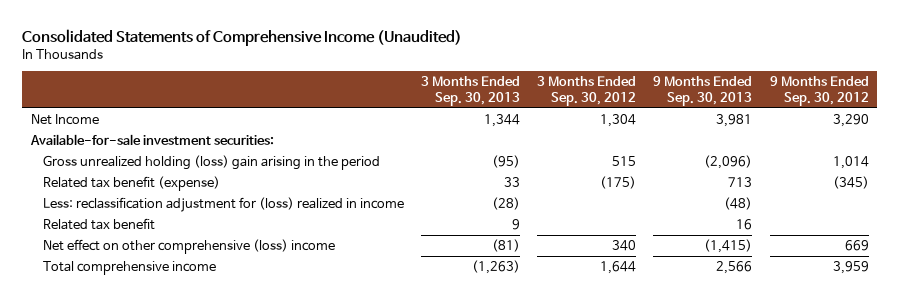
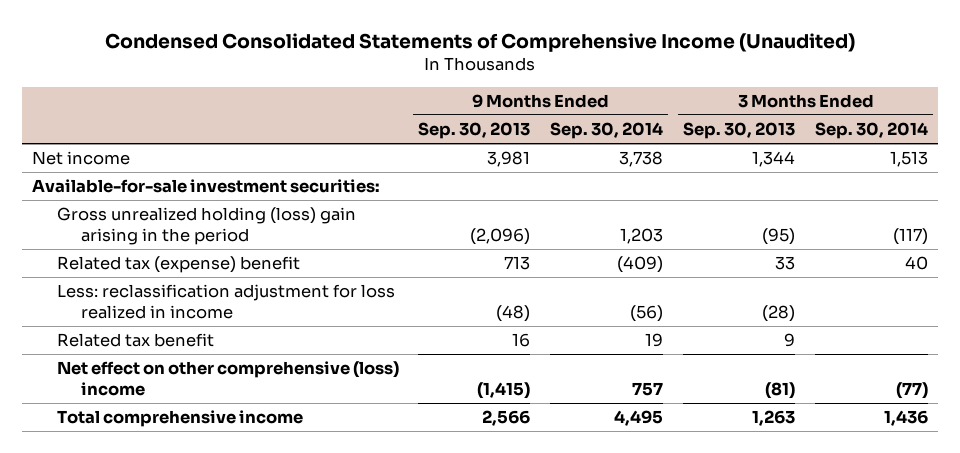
- Consolidated Statements of Comprehensive Income (Unaudited)
+ Condensed Consolidated Statements of Comprehensive Income (Unaudited)
- | 3 Months Ended Sep. 30, 2013 | 3 Months Ended Sep. 30, 2012 | 9 Months Ended Sep. 30, 2013 | 9 Months Ended Sep. 30, 2012
+ | 9 Months Ended Sep. 30, 2013 | 9 Months Ended Sep. 30, 2014 | 3 Months Ended Sep. 30, 2013 | 3 Months Ended Sep. 30, 2014
- Net Income | 1,344 | 1,304 | 3,981 | 3,290
+ Net income | 3,981 | 3,738 | 1,344 | 1,513
- Related tax benefit (expense) | 33 | (175) | 713 | (345)
- Less: reclassification adjustment for (loss) realized in income | (28) | | (48) |
+ Related tax (expense) benefit | 713 | (409) | 33 | 40
+ Less: reclassification adjustment for loss realized in income | (48) | (56) | (28) |
- Total comprehensive income | (1,263) | 1,644 | 2,566 | 3,959
+ Total comprehensive income | 2,566 | 4,495 | 1,263 | 1,436

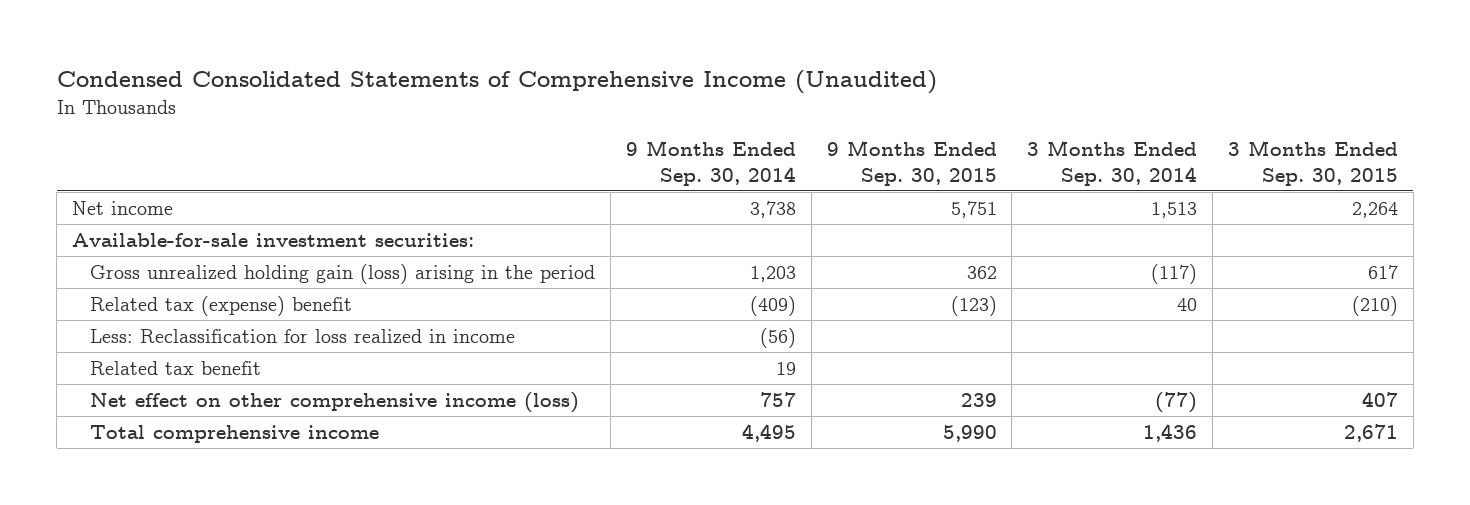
- | 9 Months Ended Sep. 30, 2013 | 9 Months Ended Sep. 30, 2014 | 3 Months Ended Sep. 30, 2013 | 3 Months Ended Sep. 30, 2014
+ | 9 Months Ended Sep. 30, 2014 | 9 Months Ended Sep. 30, 2015 | 3 Months Ended Sep. 30, 2014 | 3 Months Ended Sep. 30, 2015
- Gross unrealized holding (loss) gain arising in the period | (2,096) | 1,203 | (95) | (117)
+ Gross unrealized holding gain (loss) arising in the period | 1,203 | 362 | (117) | 617
- Less: reclassification adjustment for loss realized in income | (48) | (56) | (28) |
+ Less: Reclassification for loss realized in income | (56) | | |
- Net effect on other comprehensive (loss) income | (1,415) | 757 | (81) | (77)
+ Net effect on other comprehensive income (loss) | 757 | 239 | (77) | 407

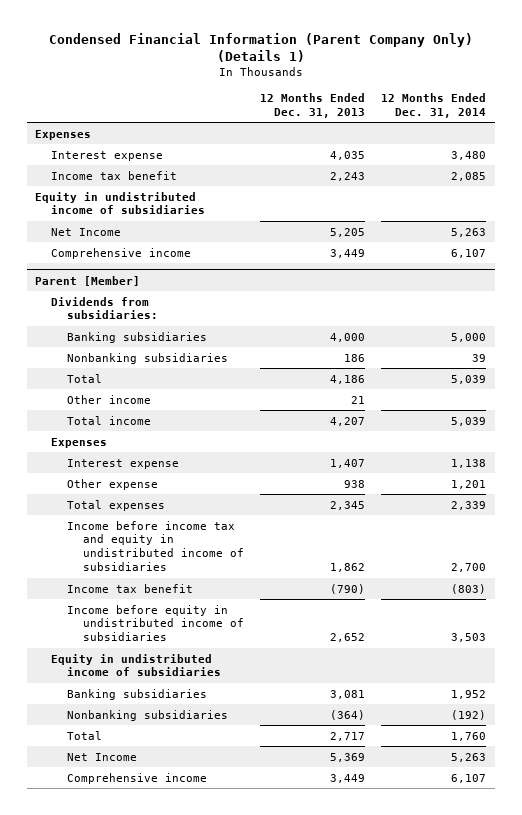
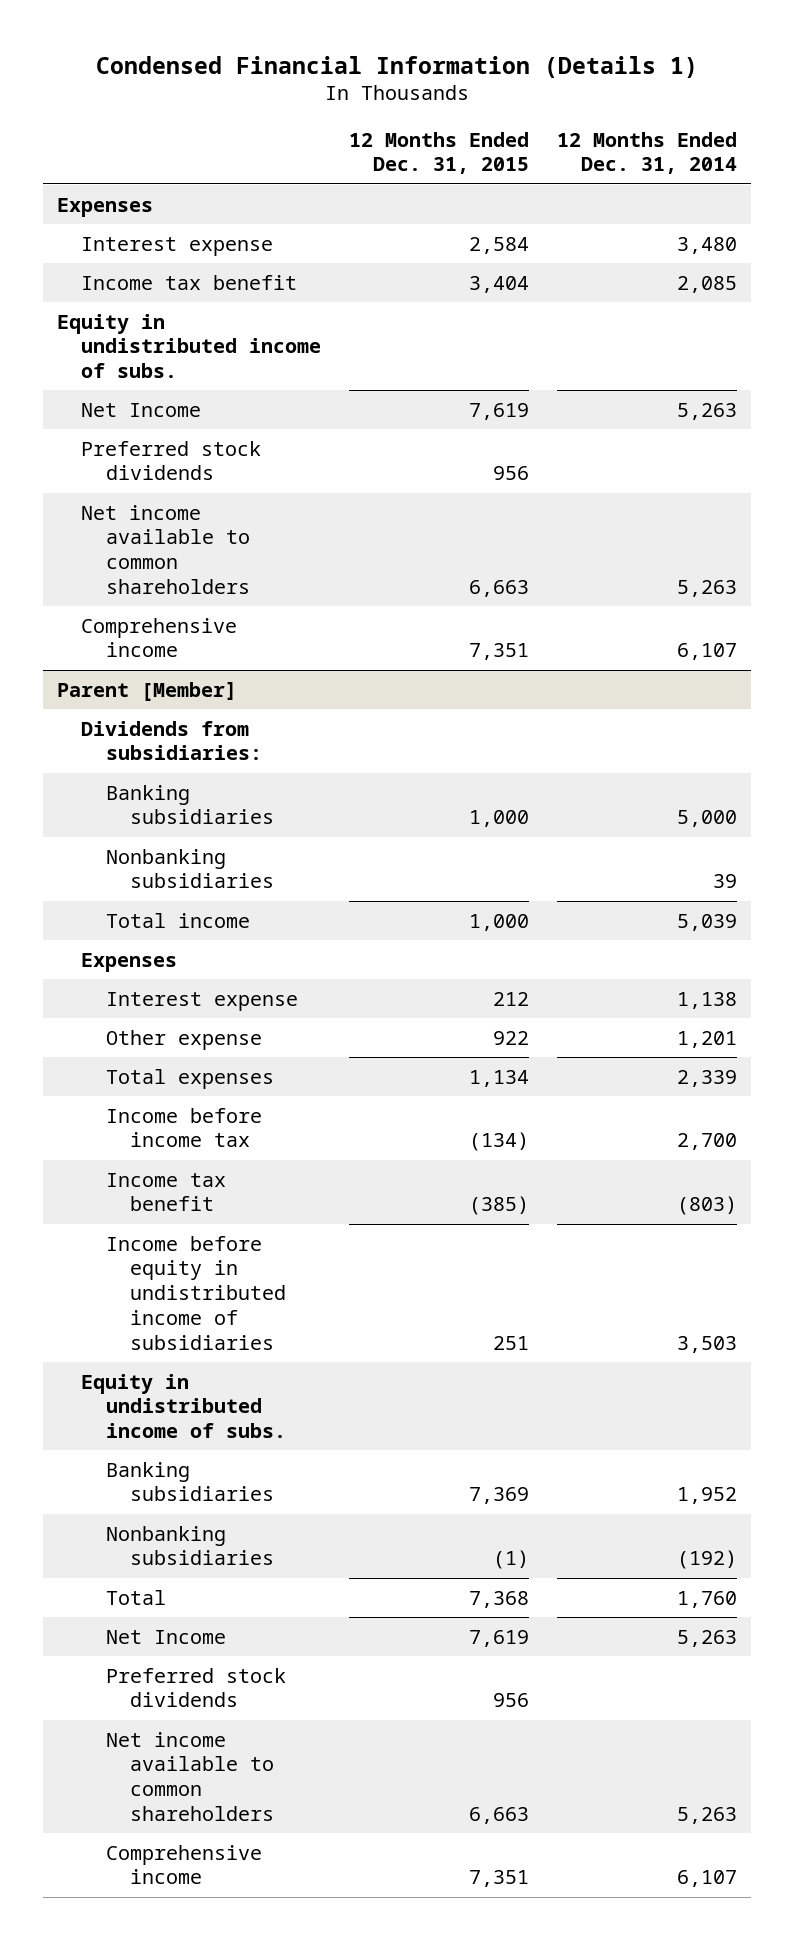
- Condensed Financial Information (Parent Company Only) (Details 1)
+ Condensed Financial Information (Details 1)
- | 12 Months Ended Dec. 31, 2013 | 12 Months Ended Dec. 31, 2014
+ | 12 Months Ended Dec. 31, 2015 | 12 Months Ended Dec. 31, 2014
- Equity in undistributed income of subsidiaries
+ Equity in undistributed income of subs.
+ Preferred stock dividends | 956 |
+ Net income available to common shareholders | 6,663 | 5,263
@ Parent [Member]
- Total | 4,186 | 5,039
- Other income | 21 |
- Income before income tax and equity in undistributed income of subsidiaries | 1,862 | 2,700
+ Income before income tax | (134) | 2,700
- Equity in undistributed income of subsidiaries
+ Equity in undistributed income of subs.
+ Preferred stock dividends | 956 |
+ Net income available to common shareholders | 6,663 | 5,263

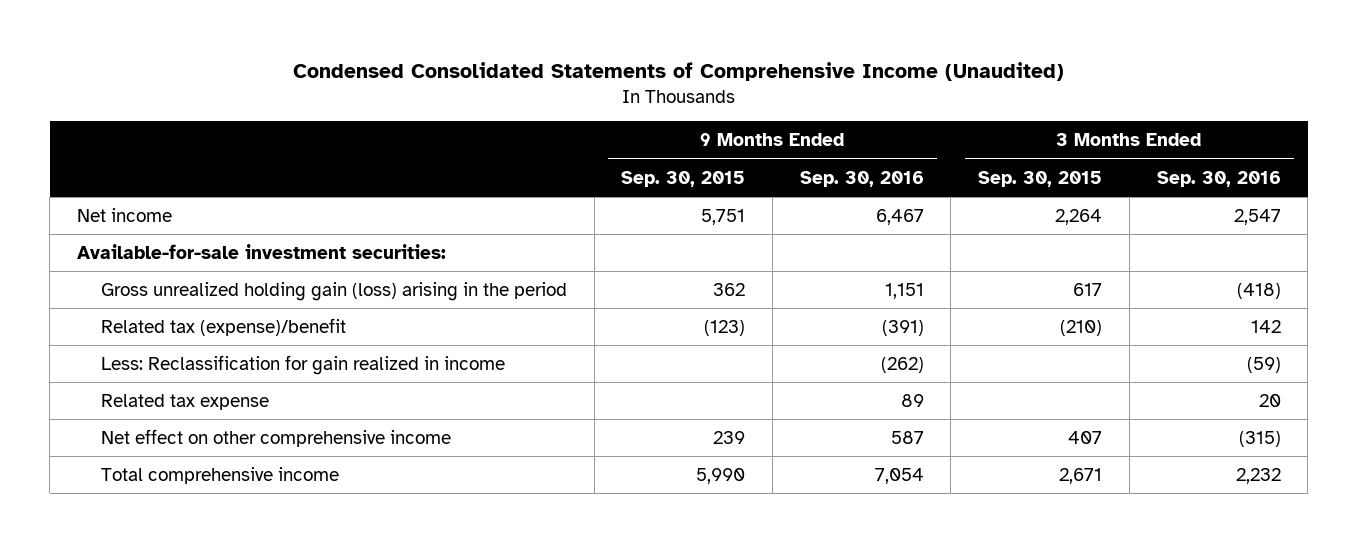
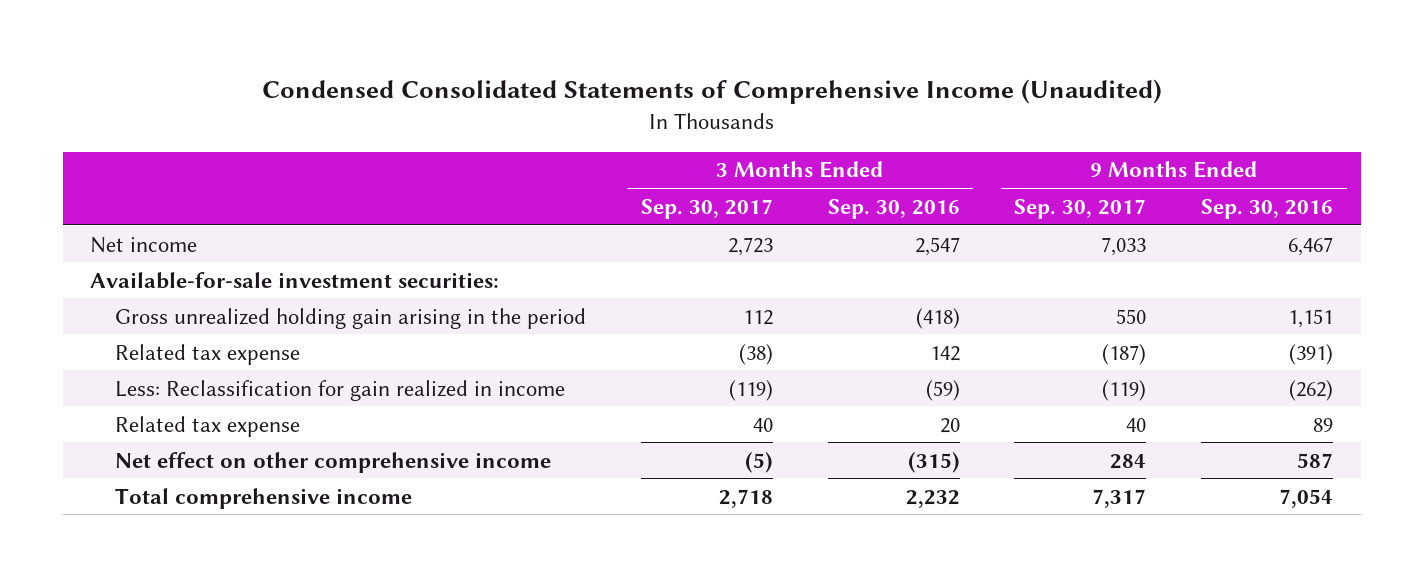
- | 9 Months Ended Sep. 30, 2015 | 9 Months Ended Sep. 30, 2016 | 3 Months Ended Sep. 30, 2015 | 3 Months Ended Sep. 30, 2016
+ | 3 Months Ended Sep. 30, 2017 | 3 Months Ended Sep. 30, 2016 | 9 Months Ended Sep. 30, 2017 | 9 Months Ended Sep. 30, 2016
- Gross unrealized holding gain (loss) arising in the period | 362 | 1,151 | 617 | (418)
- Related tax (expense)/benefit | (123) | (391) | (210) | 142
+ Gross unrealized holding gain arising in the period | 112 | (418) | 550 | 1,151
+ Related tax expense | (38) | 142 | (187) | (391)

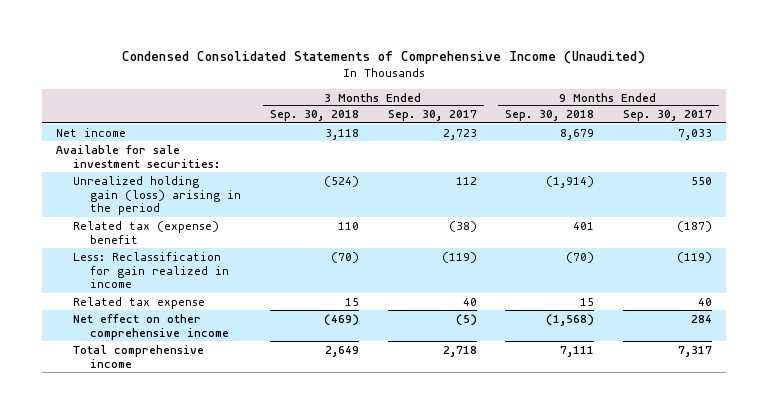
- | 3 Months Ended Sep. 30, 2017 | 3 Months Ended Sep. 30, 2016 | 9 Months Ended Sep. 30, 2017 | 9 Months Ended Sep. 30, 2016
+ | 3 Months Ended Sep. 30, 2018 | 3 Months Ended Sep. 30, 2017 | 9 Months Ended Sep. 30, 2018 | 9 Months Ended Sep. 30, 2017
- Available-for-sale investment securities:
- Gross unrealized holding gain arising in the period | 112 | (418) | 550 | 1,151
- Related tax expense | (38) | 142 | (187) | (391)
+ Available for sale investment securities:
+ Unrealized holding gain (loss) arising in the period | (524) | 112 | (1,914) | 550
+ Related tax (expense) benefit | 110 | (38) | 401 | (187)

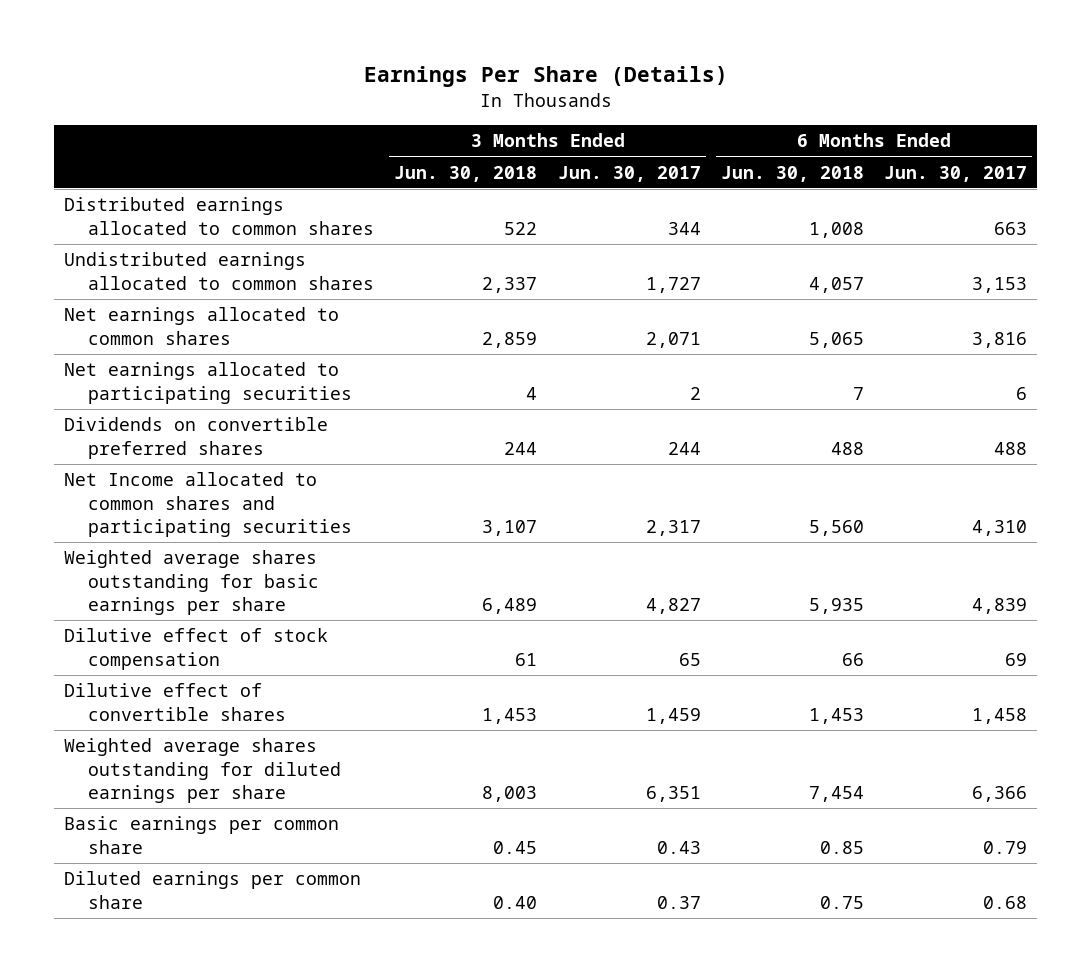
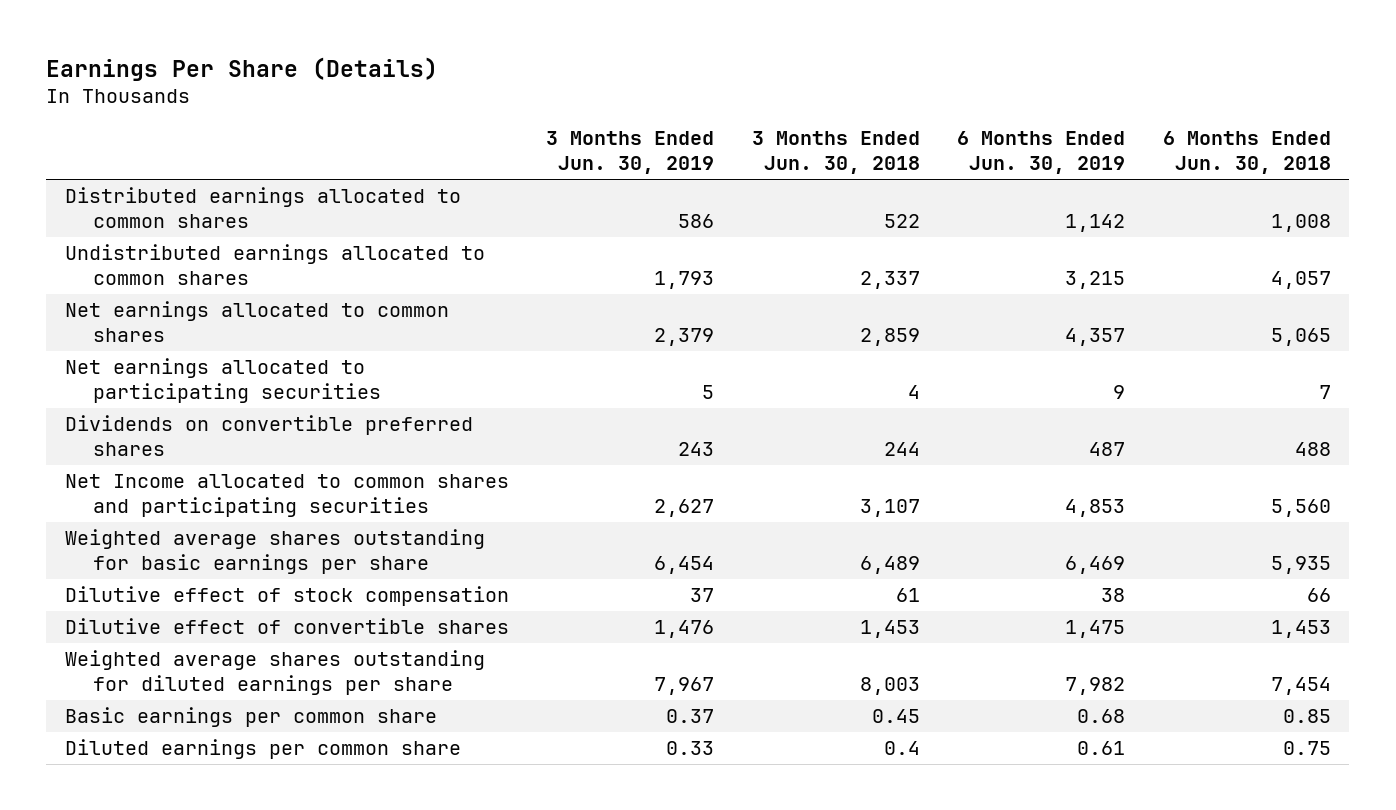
- | 3 Months Ended Jun. 30, 2018 | 3 Months Ended Jun. 30, 2017 | 6 Months Ended Jun. 30, 2018 | 6 Months Ended Jun. 30, 2017
+ | 3 Months Ended Jun. 30, 2019 | 3 Months Ended Jun. 30, 2018 | 6 Months Ended Jun. 30, 2019 | 6 Months Ended Jun. 30, 2018
- Diluted earnings per common share | 0.40 | 0.37 | 0.75 | 0.68
+ Diluted earnings per common share | 0.33 | 0.4 | 0.61 | 0.75

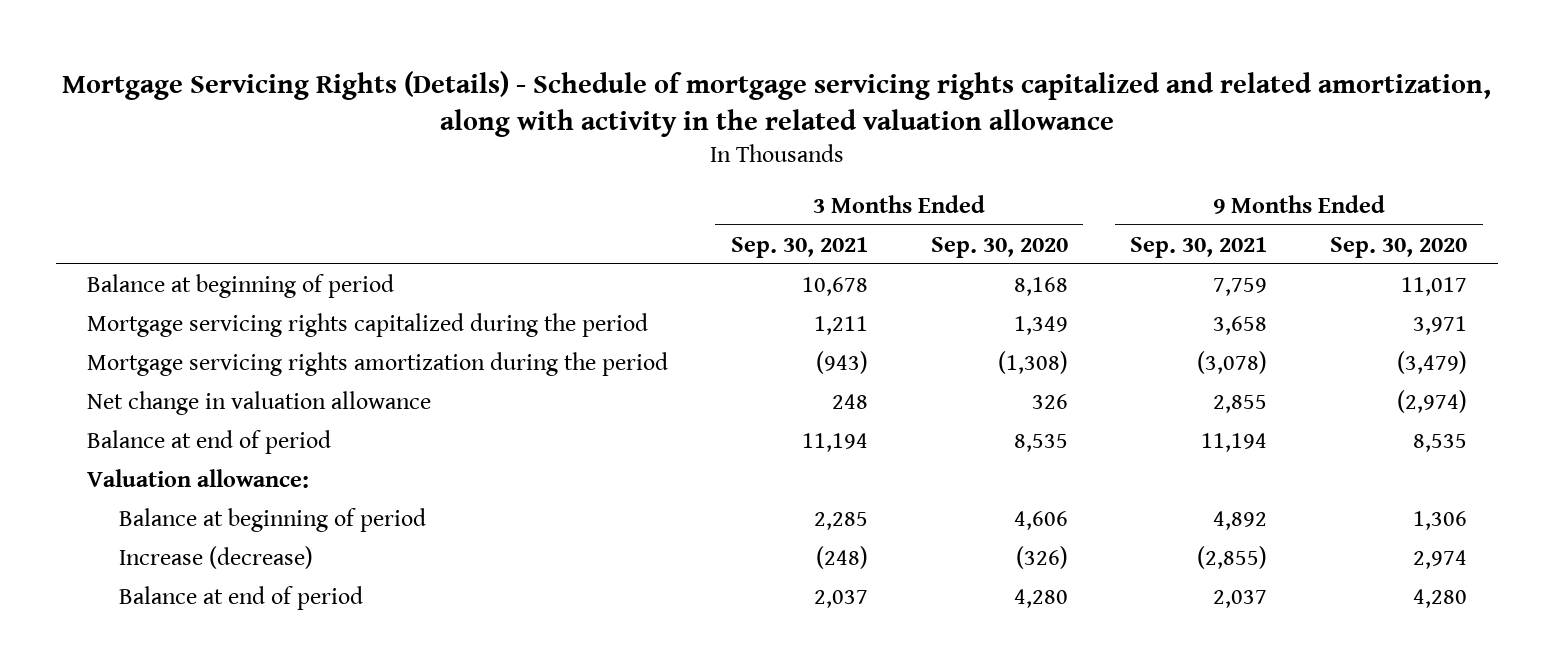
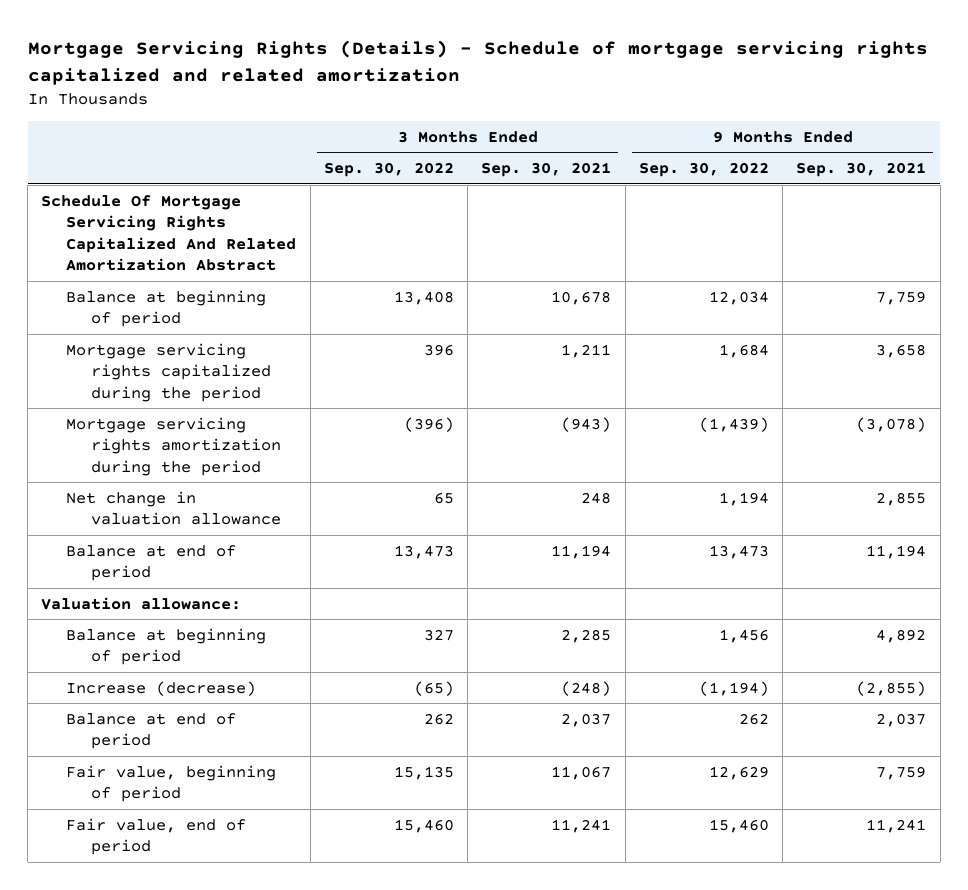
- Mortgage Servicing Rights (Details) - Schedule of mortgage servicing rights capitalized and related amortization, along with activity in the related valuation allowance
+ Mortgage Servicing Rights (Details) - Schedule of mortgage servicing rights capitalized and related amortization
- | 3 Months Ended Sep. 30, 2021 | 3 Months Ended Sep. 30, 2020 | 9 Months Ended Sep. 30, 2021 | 9 Months Ended Sep. 30, 2020
+ | 3 Months Ended Sep. 30, 2022 | 3 Months Ended Sep. 30, 2021 | 9 Months Ended Sep. 30, 2022 | 9 Months Ended Sep. 30, 2021
+ Schedule Of Mortgage Servicing Rights Capitalized And Related Amortization Abstract
+ Fair value, beginning of period | 15,135 | 11,067 | 12,629 | 7,759
+ Fair value, end of period | 15,460 | 11,241 | 15,460 | 11,241

